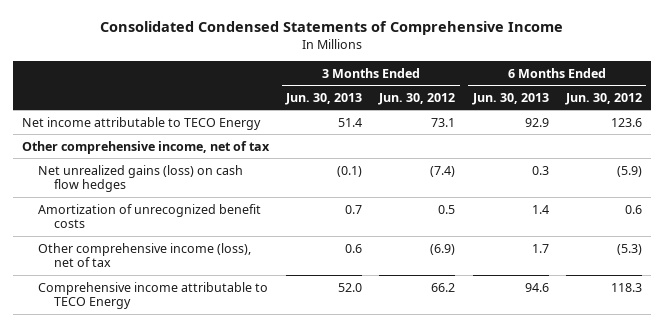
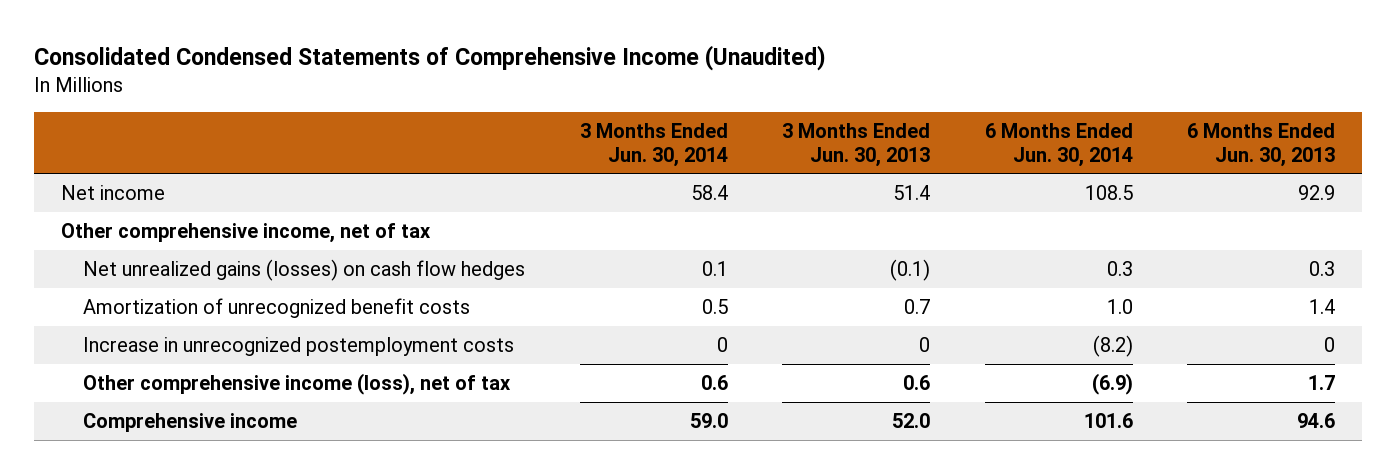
- Consolidated Condensed Statements of Comprehensive Income
+ Consolidated Condensed Statements of Comprehensive Income (Unaudited)
- | 3 Months Ended Jun. 30, 2013 | 3 Months Ended Jun. 30, 2012 | 6 Months Ended Jun. 30, 2013 | 6 Months Ended Jun. 30, 2012
+ | 3 Months Ended Jun. 30, 2014 | 3 Months Ended Jun. 30, 2013 | 6 Months Ended Jun. 30, 2014 | 6 Months Ended Jun. 30, 2013
- Net income attributable to TECO Energy | 51.4 | 73.1 | 92.9 | 123.6
+ Net income | 58.4 | 51.4 | 108.5 | 92.9
- Net unrealized gains (loss) on cash flow hedges | (0.1) | (7.4) | 0.3 | (5.9)
+ Net unrealized gains (losses) on cash flow hedges | 0.1 | (0.1) | 0.3 | 0.3
+ Increase in unrecognized postemployment costs | 0 | 0 | (8.2) | 0
- Comprehensive income attributable to TECO Energy | 52.0 | 66.2 | 94.6 | 118.3
+ Comprehensive income | 59.0 | 52.0 | 101.6 | 94.6

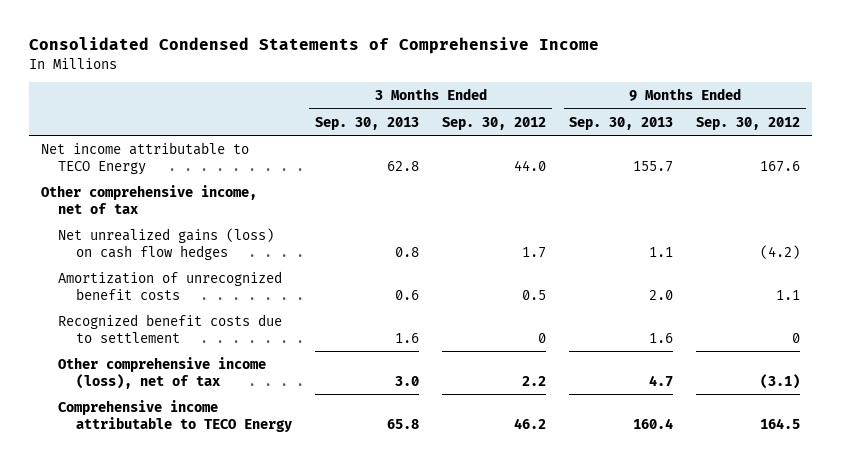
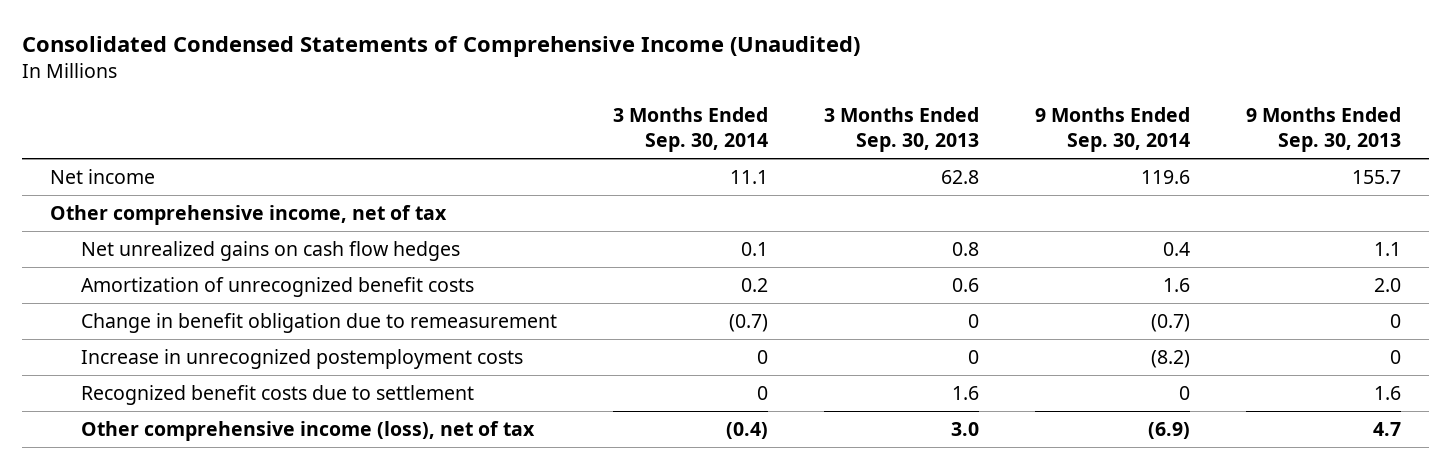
- Consolidated Condensed Statements of Comprehensive Income
+ Consolidated Condensed Statements of Comprehensive Income (Unaudited)
- | 3 Months Ended Sep. 30, 2013 | 3 Months Ended Sep. 30, 2012 | 9 Months Ended Sep. 30, 2013 | 9 Months Ended Sep. 30, 2012
+ | 3 Months Ended Sep. 30, 2014 | 3 Months Ended Sep. 30, 2013 | 9 Months Ended Sep. 30, 2014 | 9 Months Ended Sep. 30, 2013
- Net income attributable to TECO Energy | 62.8 | 44.0 | 155.7 | 167.6
+ Net income | 11.1 | 62.8 | 119.6 | 155.7
- Net unrealized gains (loss) on cash flow hedges | 0.8 | 1.7 | 1.1 | (4.2)
+ Net unrealized gains on cash flow hedges | 0.1 | 0.8 | 0.4 | 1.1
+ Change in benefit obligation due to remeasurement | (0.7) | 0 | (0.7) | 0
+ Increase in unrecognized postemployment costs | 0 | 0 | (8.2) | 0
- Comprehensive income attributable to TECO Energy | 65.8 | 46.2 | 160.4 | 164.5

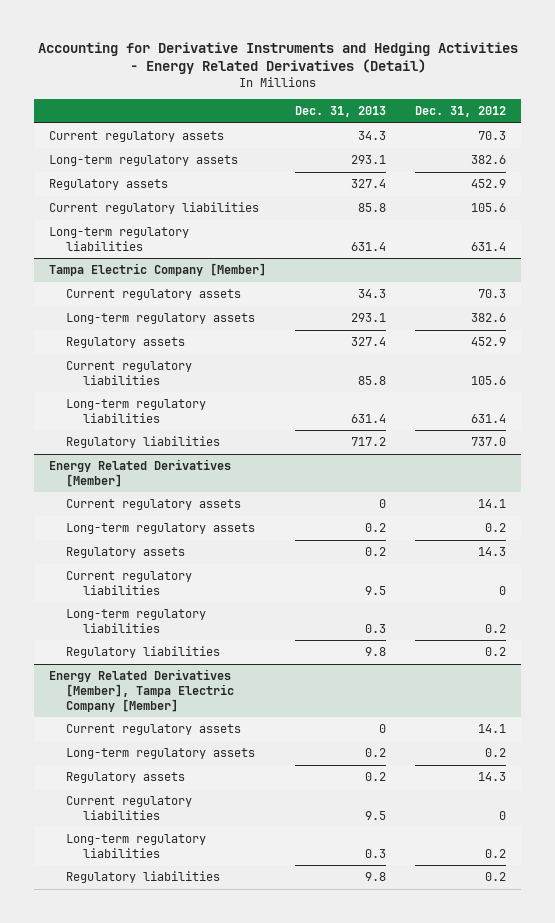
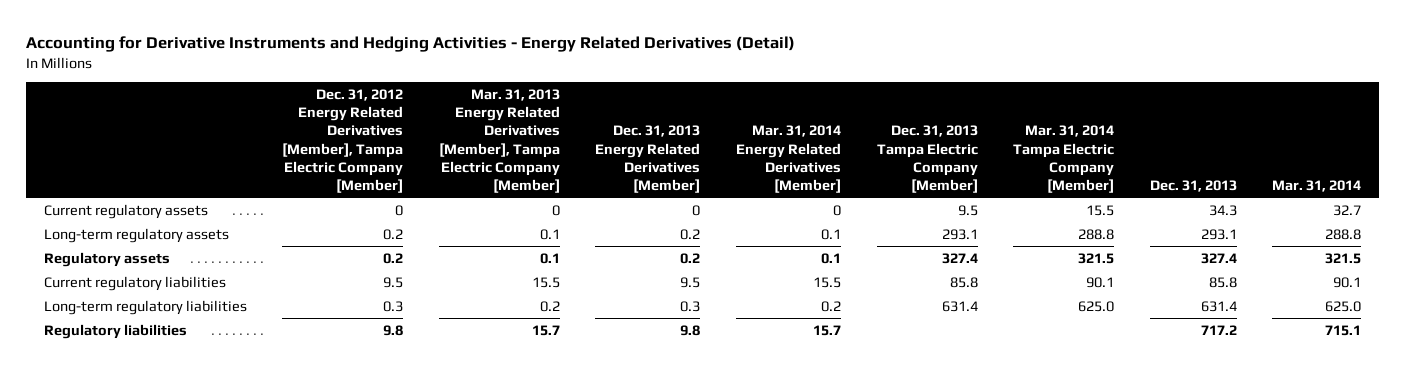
- | Dec. 31, 2013 | Dec. 31, 2012
+ | Dec. 31, 2012 Energy Related Derivatives [Member], Tampa Electric Company [Member] | Mar. 31, 2013 Energy Related Derivatives [Member], Tampa Electric Company [Member] | Dec. 31, 2013 Energy Related Derivatives [Member] | Mar. 31, 2014 Energy Related Derivatives [Member] | Dec. 31, 2013 Tampa Electric Company [Member] | Mar. 31, 2014 Tampa Electric Company [Member] | Dec. 31, 2013 | Mar. 31, 2014
- Tampa Electric Company [Member]
- Current regulatory assets | 34.3 | 70.3
- Long-term regulatory assets | 293.1 | 382.6
- Regulatory assets | 327.4 | 452.9
- Current regulatory liabilities | 85.8 | 105.6
- Long-term regulatory liabilities | 631.4 | 631.4
- Energy Related Derivatives [Member]
- Current regulatory assets | 0 | 14.1
- Long-term regulatory assets | 0.2 | 0.2
- Regulatory assets | 0.2 | 14.3
- Current regulatory liabilities | 9.5 | 0
- Long-term regulatory liabilities | 0.3 | 0.2
- Regulatory liabilities | 9.8 | 0.2
- Energy Related Derivatives [Member], Tampa Electric Company [Member]
- Current regulatory assets | 0 | 14.1
- Long-term regulatory assets | 0.2 | 0.2
- Regulatory assets | 0.2 | 14.3
- Current regulatory liabilities | 9.5 | 0
- Long-term regulatory liabilities | 0.3 | 0.2
- Regulatory liabilities | 9.8 | 0.2

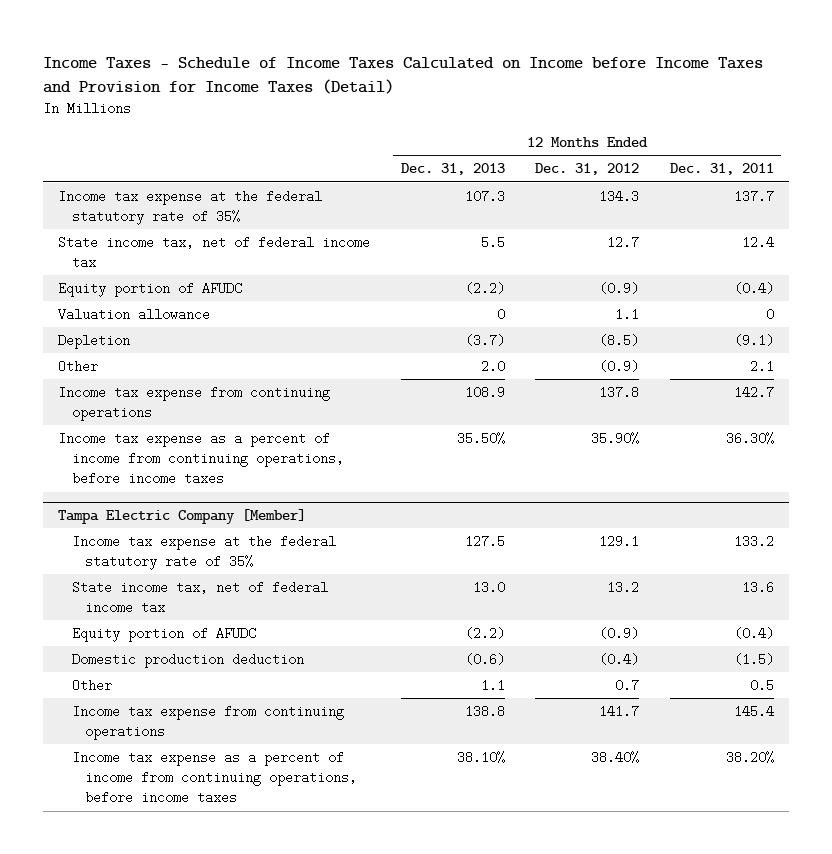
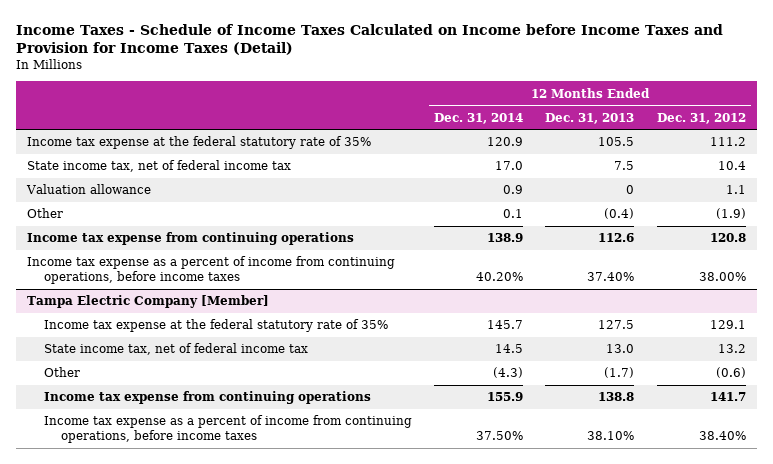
- | 12 Months Ended Dec. 31, 2013 | 12 Months Ended Dec. 31, 2012 | 12 Months Ended Dec. 31, 2011
+ | 12 Months Ended Dec. 31, 2014 | 12 Months Ended Dec. 31, 2013 | 12 Months Ended Dec. 31, 2012
- Income tax expense at the federal statutory rate of 35% | 107.3 | 134.3 | 137.7
- State income tax, net of federal income tax | 5.5 | 12.7 | 12.4
- Equity portion of AFUDC | (2.2) | (0.9) | (0.4)
+ Income tax expense at the federal statutory rate of 35% | 120.9 | 105.5 | 111.2
+ State income tax, net of federal income tax | 17.0 | 7.5 | 10.4
- Depletion | (3.7) | (8.5) | (9.1)
- Other | 2.0 | (0.9) | 2.1
- Income tax expense from continuing operations | 108.9 | 137.8 | 142.7
- Income tax expense as a percent of income from continuing operations, before income taxes | 35.50% | 35.90% | 36.30%
+ Other | 0.1 | (0.4) | (1.9)
+ Income tax expense from continuing operations | 138.9 | 112.6 | 120.8
+ Income tax expense as a percent of income from continuing operations, before income taxes | 40.20% | 37.40% | 38.00%
@ Tampa Electric Company [Member]
- Equity portion of AFUDC | (2.2) | (0.9) | (0.4)
- Domestic production deduction | (0.6) | (0.4) | (1.5)
- Other | 1.1 | 0.7 | 0.5
+ Other | (4.3) | (1.7) | (0.6)

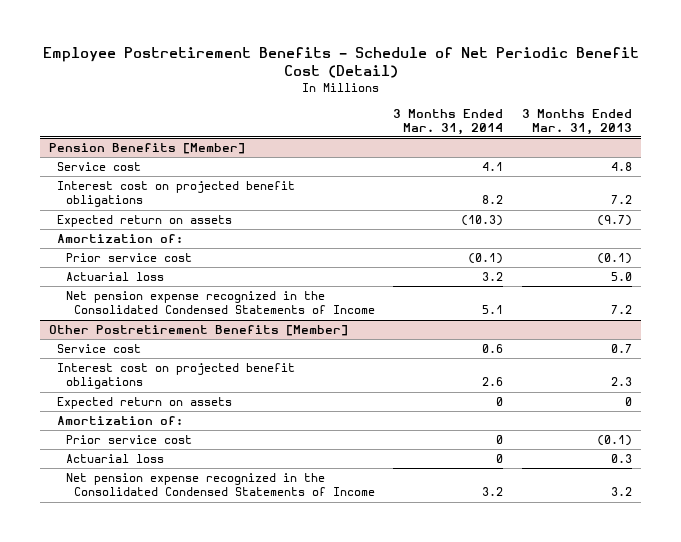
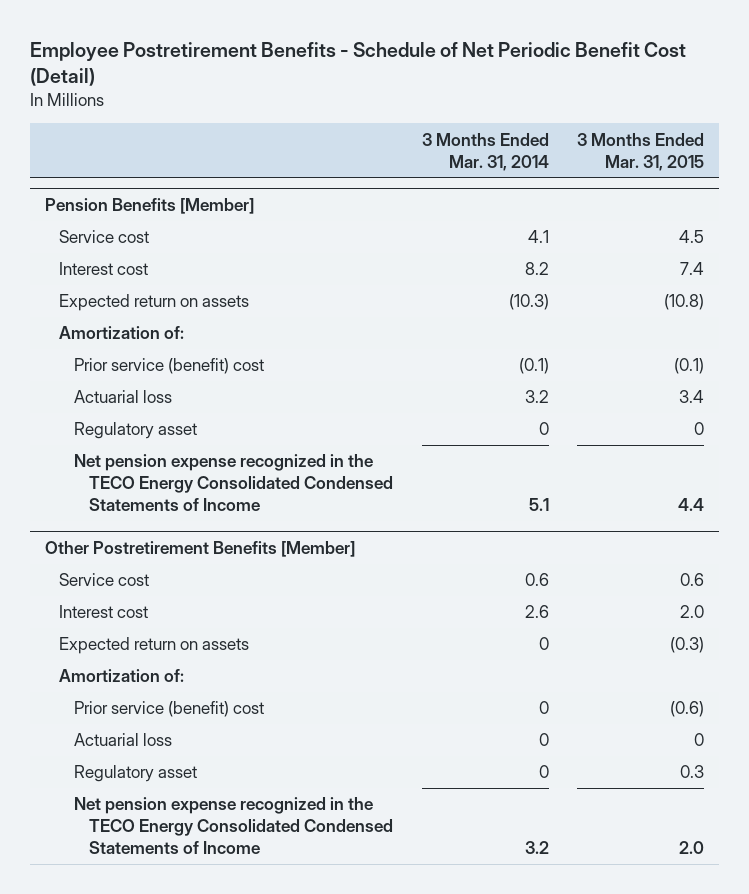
- | 3 Months Ended Mar. 31, 2014 | 3 Months Ended Mar. 31, 2013
+ | 3 Months Ended Mar. 31, 2014 | 3 Months Ended Mar. 31, 2015
@ Pension Benefits [Member]
- Interest cost on projected benefit obligations | 8.2 | 7.2
+ Interest cost | 8.2 | 7.4
- Prior service cost | (0.1) | (0.1)
+ Prior service (benefit) cost | (0.1) | (0.1)
- Net pension expense recognized in the Consolidated Condensed Statements of Income | 5.1 | 7.2
+ Regulatory asset | 0 | 0
+ Net pension expense recognized in the TECO Energy Consolidated Condensed Statements of Income | 5.1 | 4.4
@ Other Postretirement Benefits [Member]
- Interest cost on projected benefit obligations | 2.6 | 2.3
+ Interest cost | 2.6 | 2.0
- Prior service cost | 0 | (0.1)
+ Prior service (benefit) cost | 0 | (0.6)
- Net pension expense recognized in the Consolidated Condensed Statements of Income | 3.2 | 3.2
+ Regulatory asset | 0 | 0.3
+ Net pension expense recognized in the TECO Energy Consolidated Condensed Statements of Income | 3.2 | 2.0

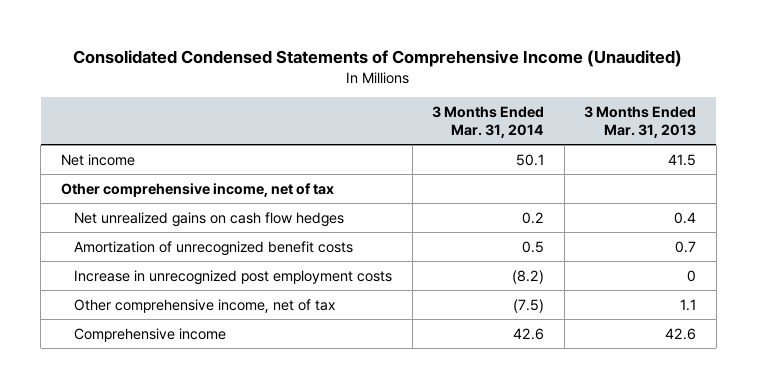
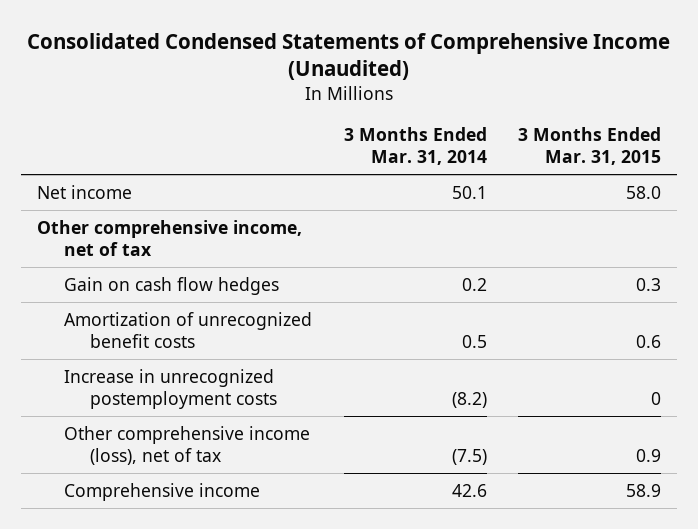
- | 3 Months Ended Mar. 31, 2014 | 3 Months Ended Mar. 31, 2013
+ | 3 Months Ended Mar. 31, 2014 | 3 Months Ended Mar. 31, 2015
- Net unrealized gains on cash flow hedges | 0.2 | 0.4
+ Gain on cash flow hedges | 0.2 | 0.3
- Increase in unrecognized post employment costs | (8.2) | 0
- Other comprehensive income, net of tax | (7.5) | 1.1
+ Increase in unrecognized postemployment costs | (8.2) | 0
+ Other comprehensive income (loss), net of tax | (7.5) | 0.9

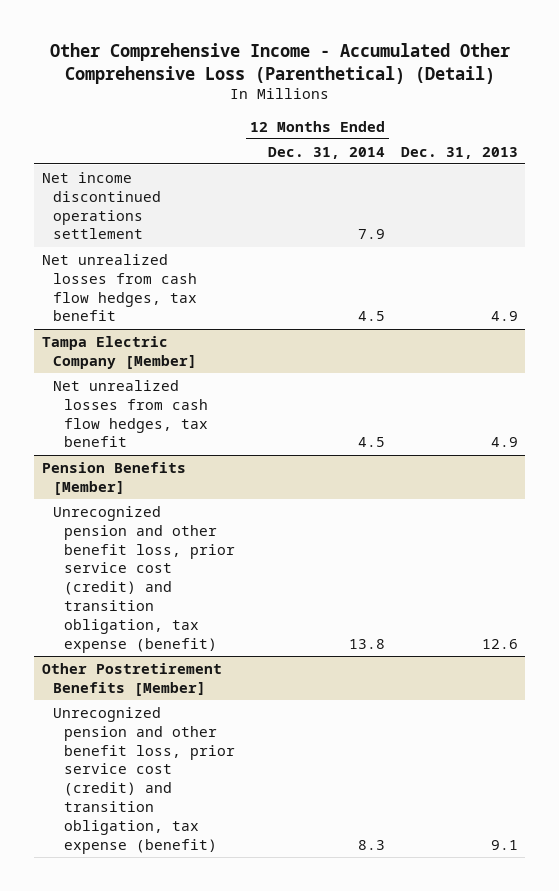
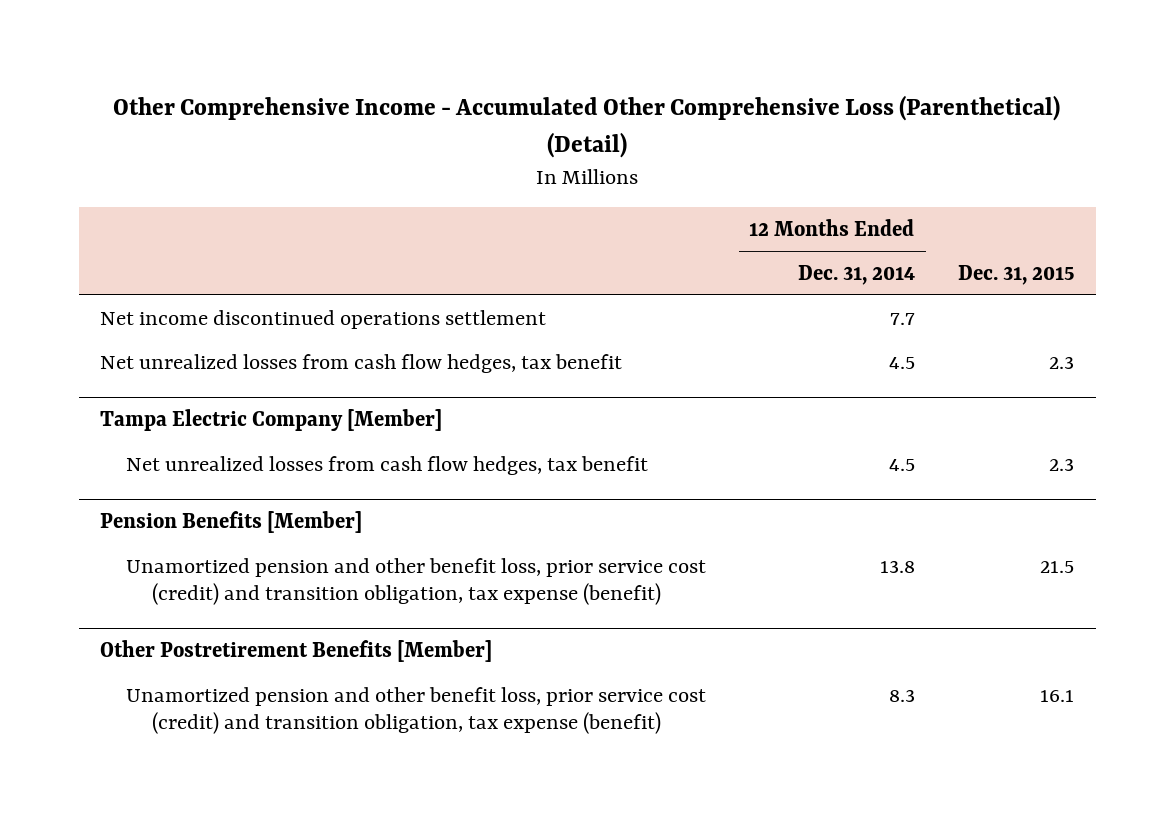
- | 12 Months Ended Dec. 31, 2014 | Dec. 31, 2013
+ | 12 Months Ended Dec. 31, 2014 | Dec. 31, 2015
- Net income discontinued operations settlement | 7.9 |
+ Net income discontinued operations settlement | 7.7 |
@ Pension Benefits [Member]
- Unrecognized pension and other benefit loss, prior service cost (credit) and transition obligation, tax expense (benefit) | 13.8 | 12.6
+ Unamortized pension and other benefit loss, prior service cost (credit) and transition obligation, tax expense (benefit) | 13.8 | 21.5
@ Other Postretirement Benefits [Member]
- Unrecognized pension and other benefit loss, prior service cost (credit) and transition obligation, tax expense (benefit) | 8.3 | 9.1
+ Unamortized pension and other benefit loss, prior service cost (credit) and transition obligation, tax expense (benefit) | 8.3 | 16.1

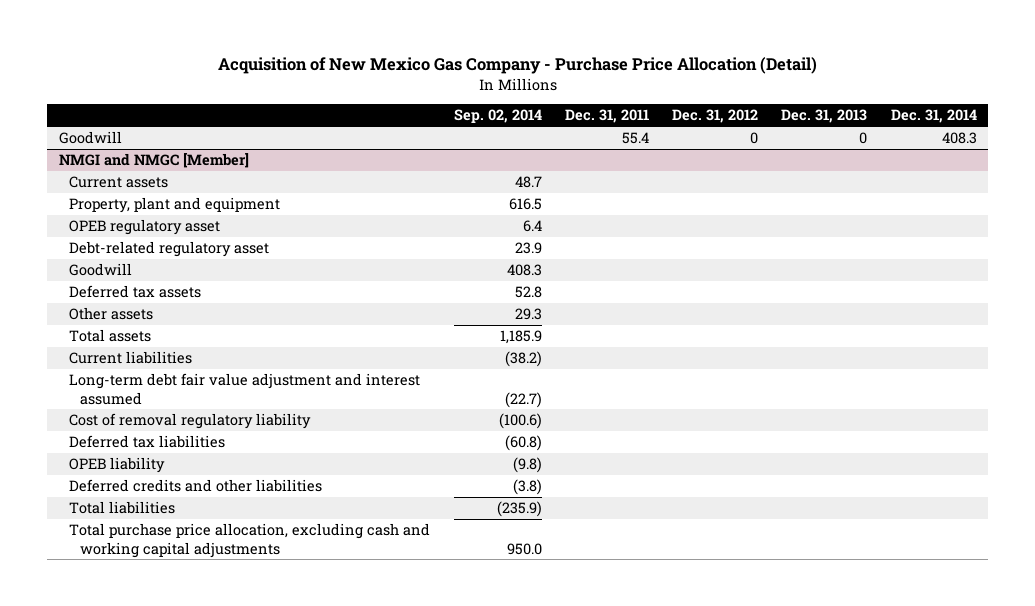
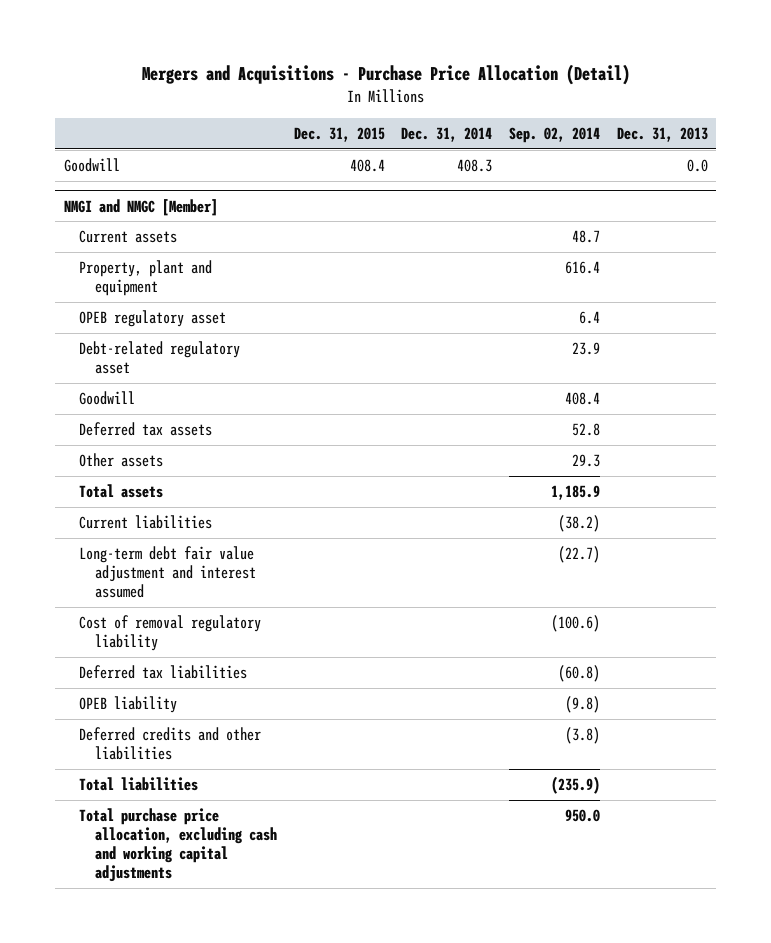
- Acquisition of New Mexico Gas Company - Purchase Price Allocation (Detail)
+ Mergers and Acquisitions - Purchase Price Allocation (Detail)
- | Sep. 02, 2014 | Dec. 31, 2011 | Dec. 31, 2012 | Dec. 31, 2013 | Dec. 31, 2014
+ | Dec. 31, 2015 | Dec. 31, 2014 | Sep. 02, 2014 | Dec. 31, 2013
- Goodwill | | 55.4 | 0 | 0 | 408.3
+ Goodwill | 408.4 | 408.3 | | 0.0
@ NMGI and NMGC [Member]
- Property, plant and equipment | 616.5 | | | |
+ Property, plant and equipment | | | 616.4 |
- Goodwill | 408.3 | | | |
+ Goodwill | | | 408.4 |

